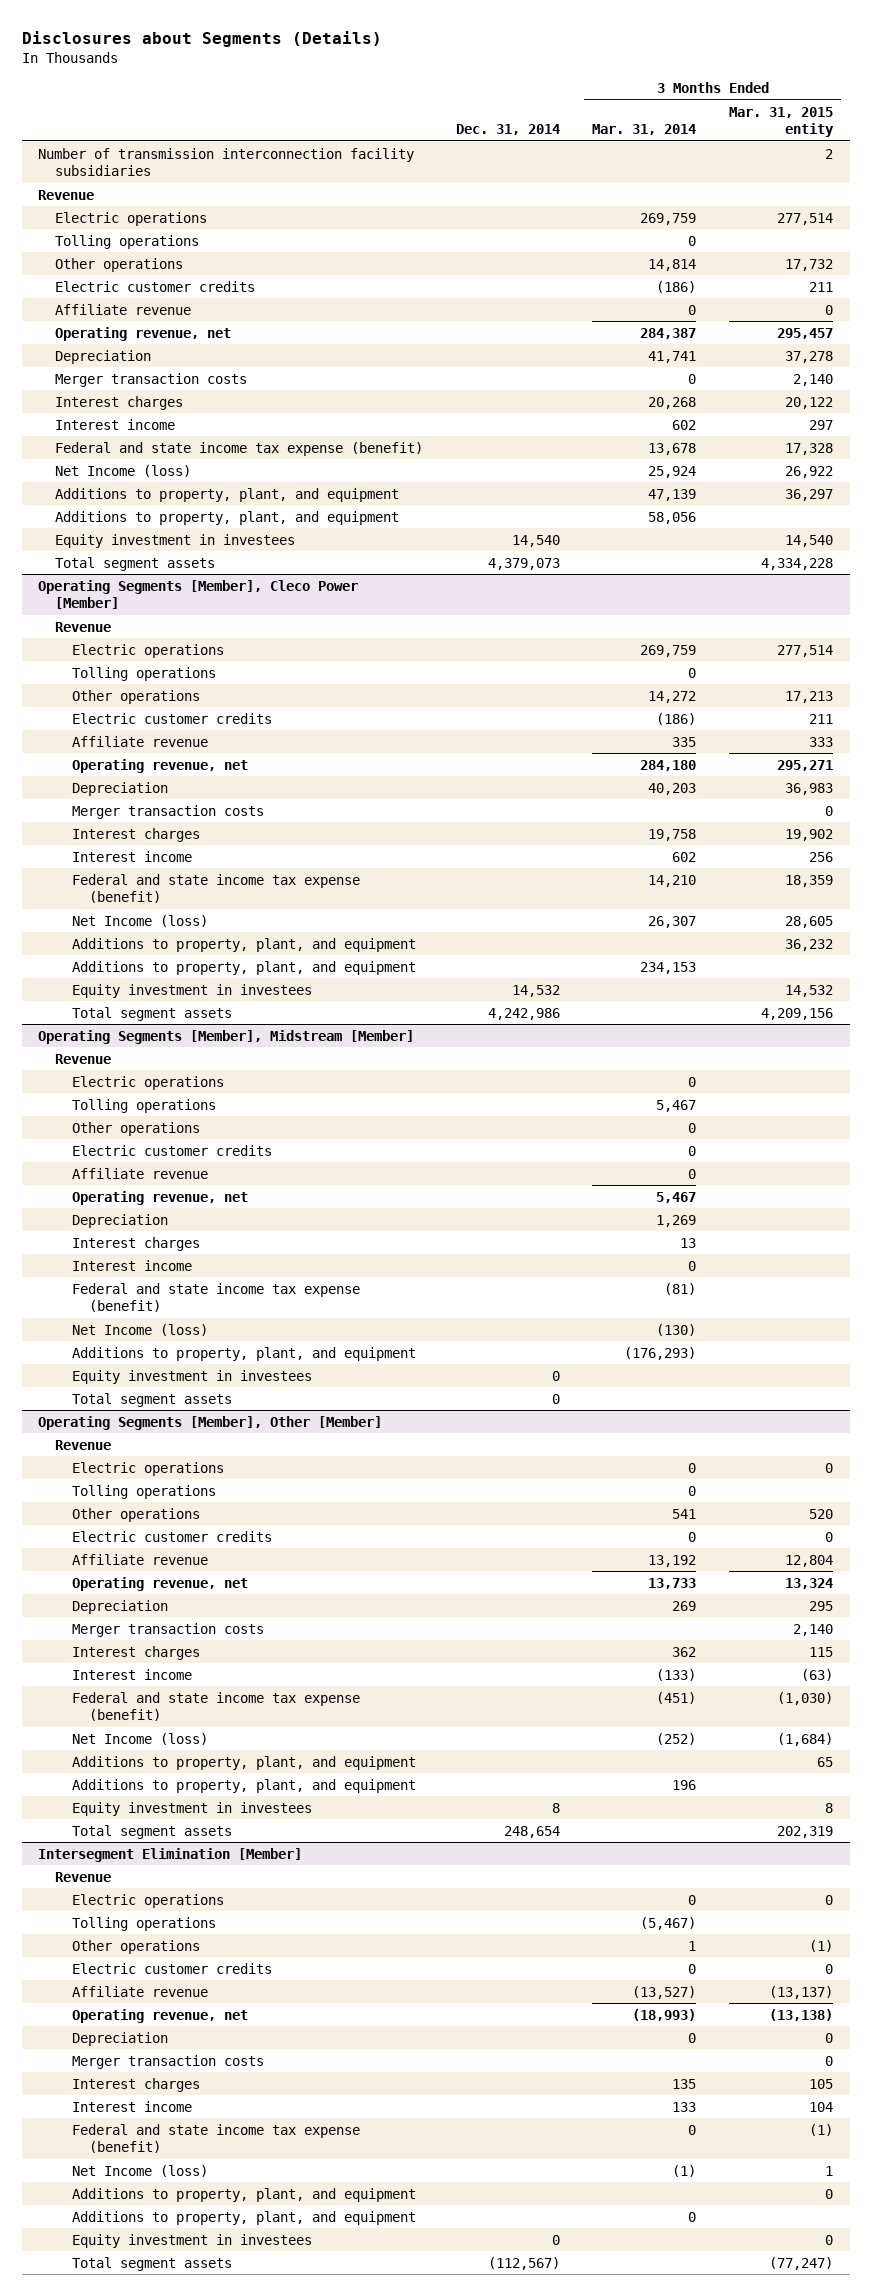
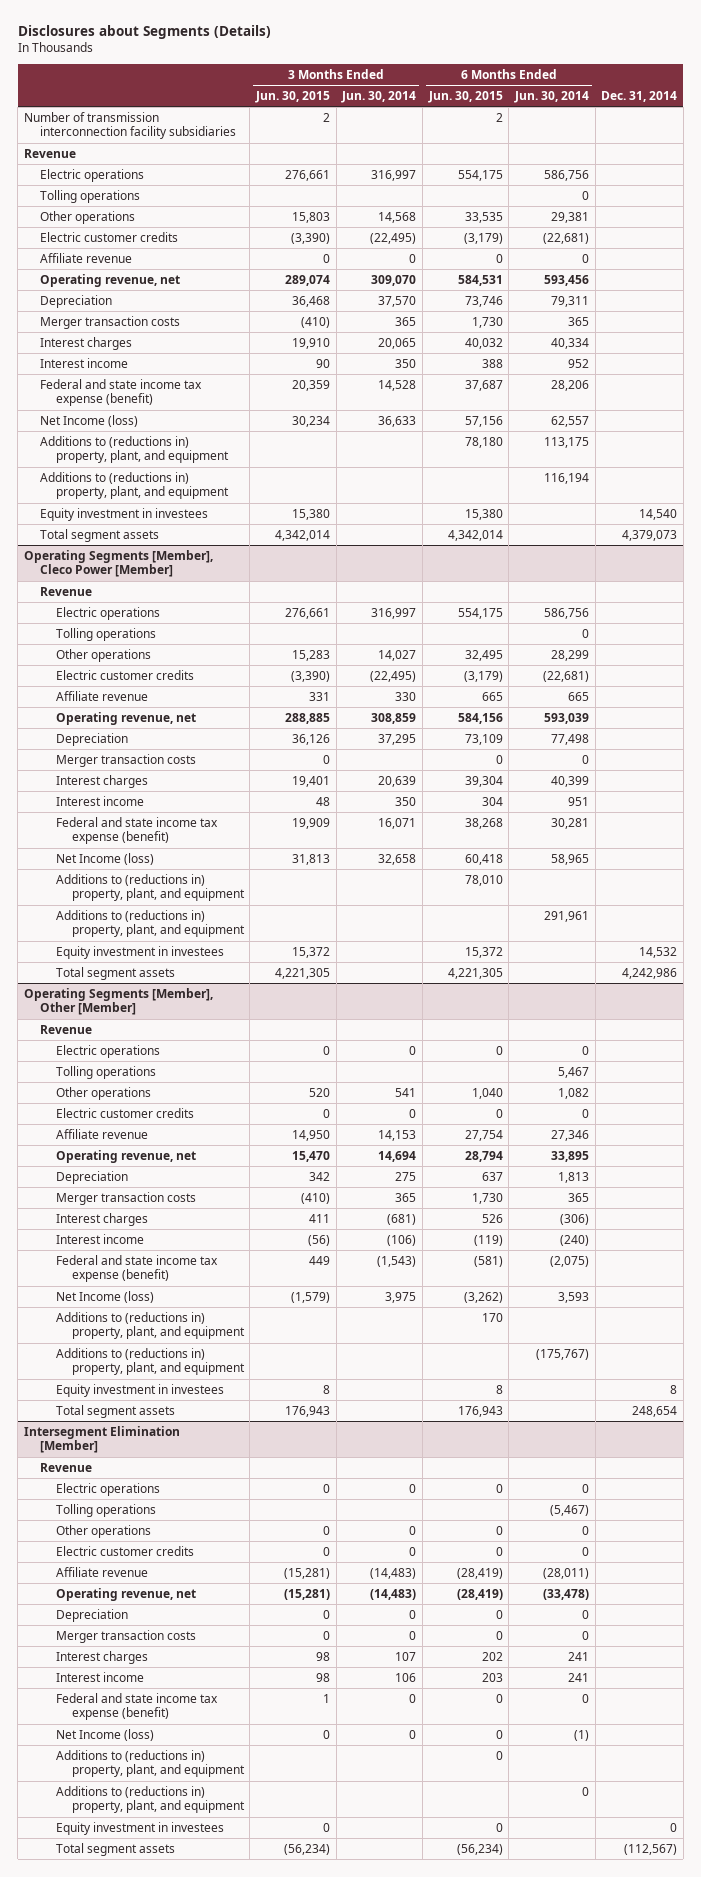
- | Dec. 31, 2014 | 3 Months Ended Mar. 31, 2014 | 3 Months Ended Mar. 31, 2015 entity
+ | 3 Months Ended Jun. 30, 2015 | 3 Months Ended Jun. 30, 2014 | 6 Months Ended Jun. 30, 2015 | 6 Months Ended Jun. 30, 2014 | Dec. 31, 2014
- Additions to property, plant, and equipment | | 47,139 | 36,297
- Additions to property, plant, and equipment | | 58,056 |
+ Additions to (reductions in) property, plant, and equipment | | | 78,180 | 113,175 |
+ Additions to (reductions in) property, plant, and equipment | | | | 116,194 |
@ Operating Segments [Member], Cleco Power [Member]
- Additions to property, plant, and equipment | | | 36,232
- Additions to property, plant, and equipment | | 234,153 |
+ Additions to (reductions in) property, plant, and equipment | | | 78,010 | |
+ Additions to (reductions in) property, plant, and equipment | | | | 291,961 |
- Operating Segments [Member], Midstream [Member]
- Revenue
- Electric operations | | 0 |
- Tolling operations | | 5,467 |
- Other operations | | 0 |
- Electric customer credits | | 0 |
- Affiliate revenue | | 0 |
- Operating revenue, net | | 5,467 |
- Depreciation | | 1,269 |
- Interest charges | | 13 |
- Interest income | | 0 |
- Federal and state income tax expense (benefit) | | (81) |
- Net Income (loss) | | (130) |
- Additions to property, plant, and equipment | | (176,293) |
- Equity investment in investees | 0 | |
- Total segment assets | 0 | |
@ Operating Segments [Member], Other [Member]
- Additions to property, plant, and equipment | | | 65
- Additions to property, plant, and equipment | | 196 |
+ Additions to (reductions in) property, plant, and equipment | | | 170 | |
+ Additions to (reductions in) property, plant, and equipment | | | | (175,767) |
@ Intersegment Elimination [Member]
- Additions to property, plant, and equipment | | | 0
- Additions to property, plant, and equipment | | 0 |
+ Additions to (reductions in) property, plant, and equipment | | | 0 | |
+ Additions to (reductions in) property, plant, and equipment | | | | 0 |

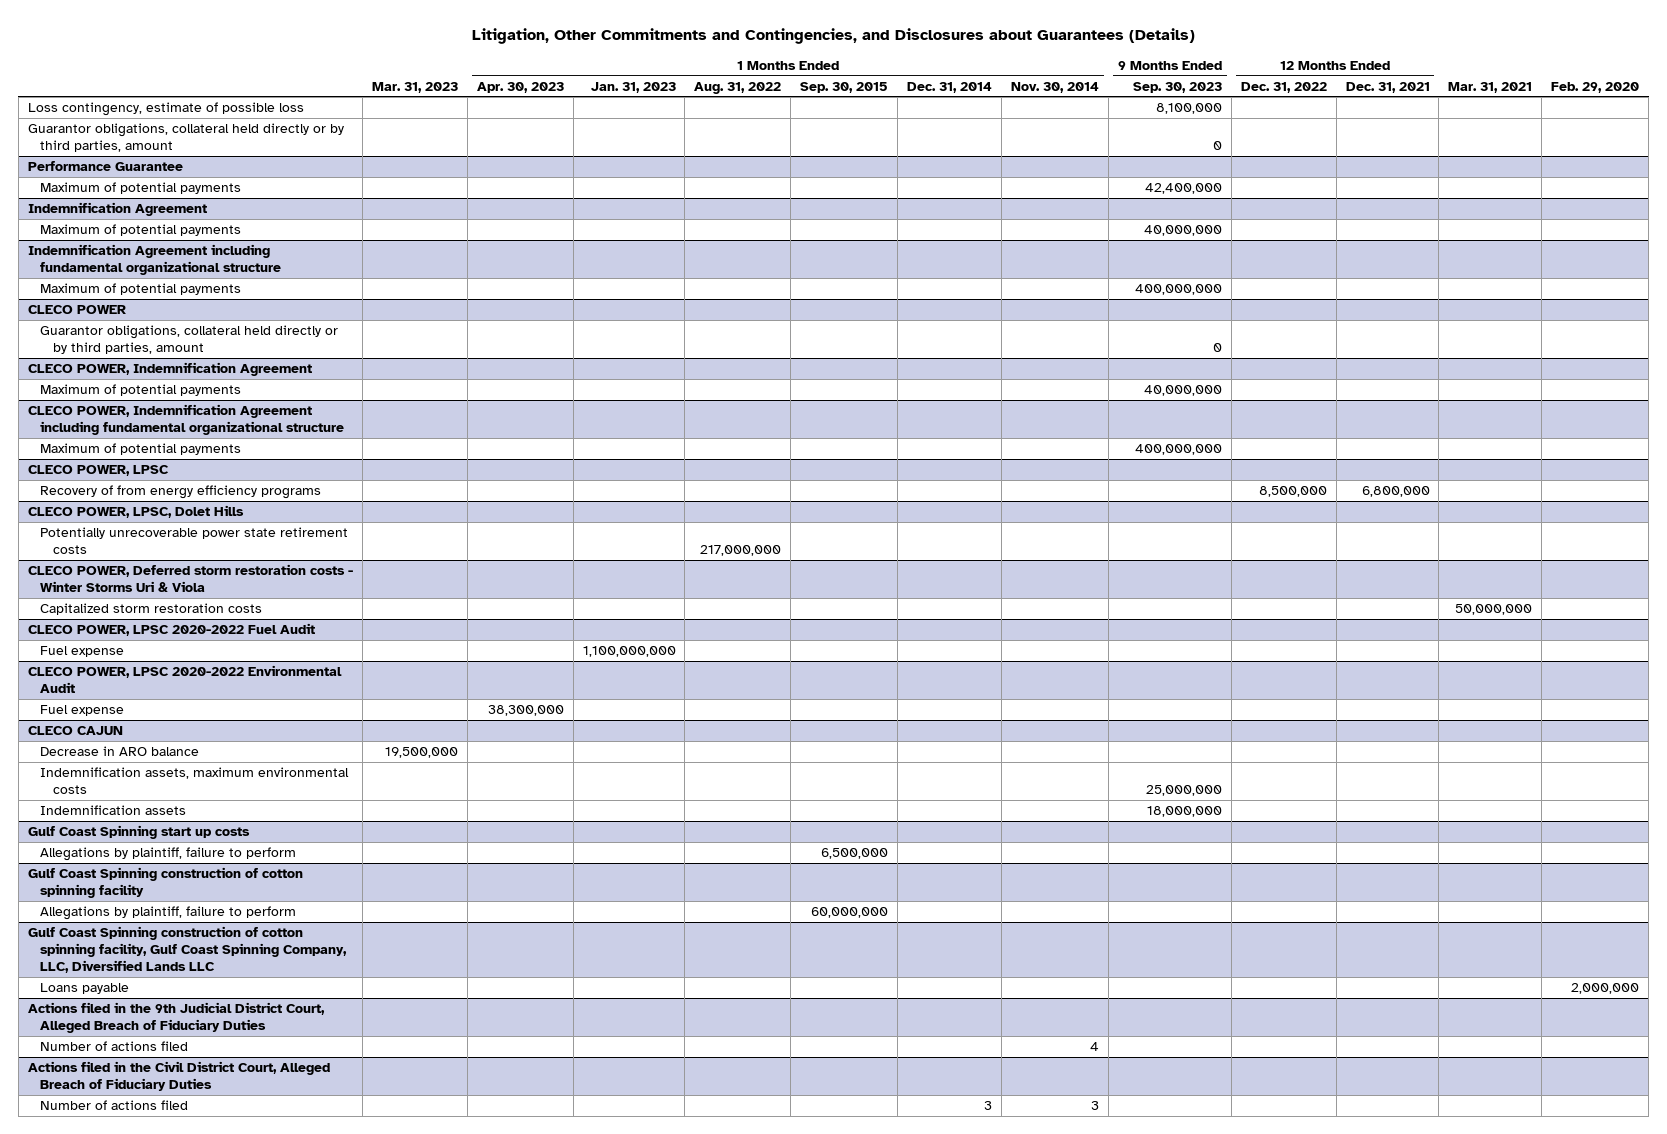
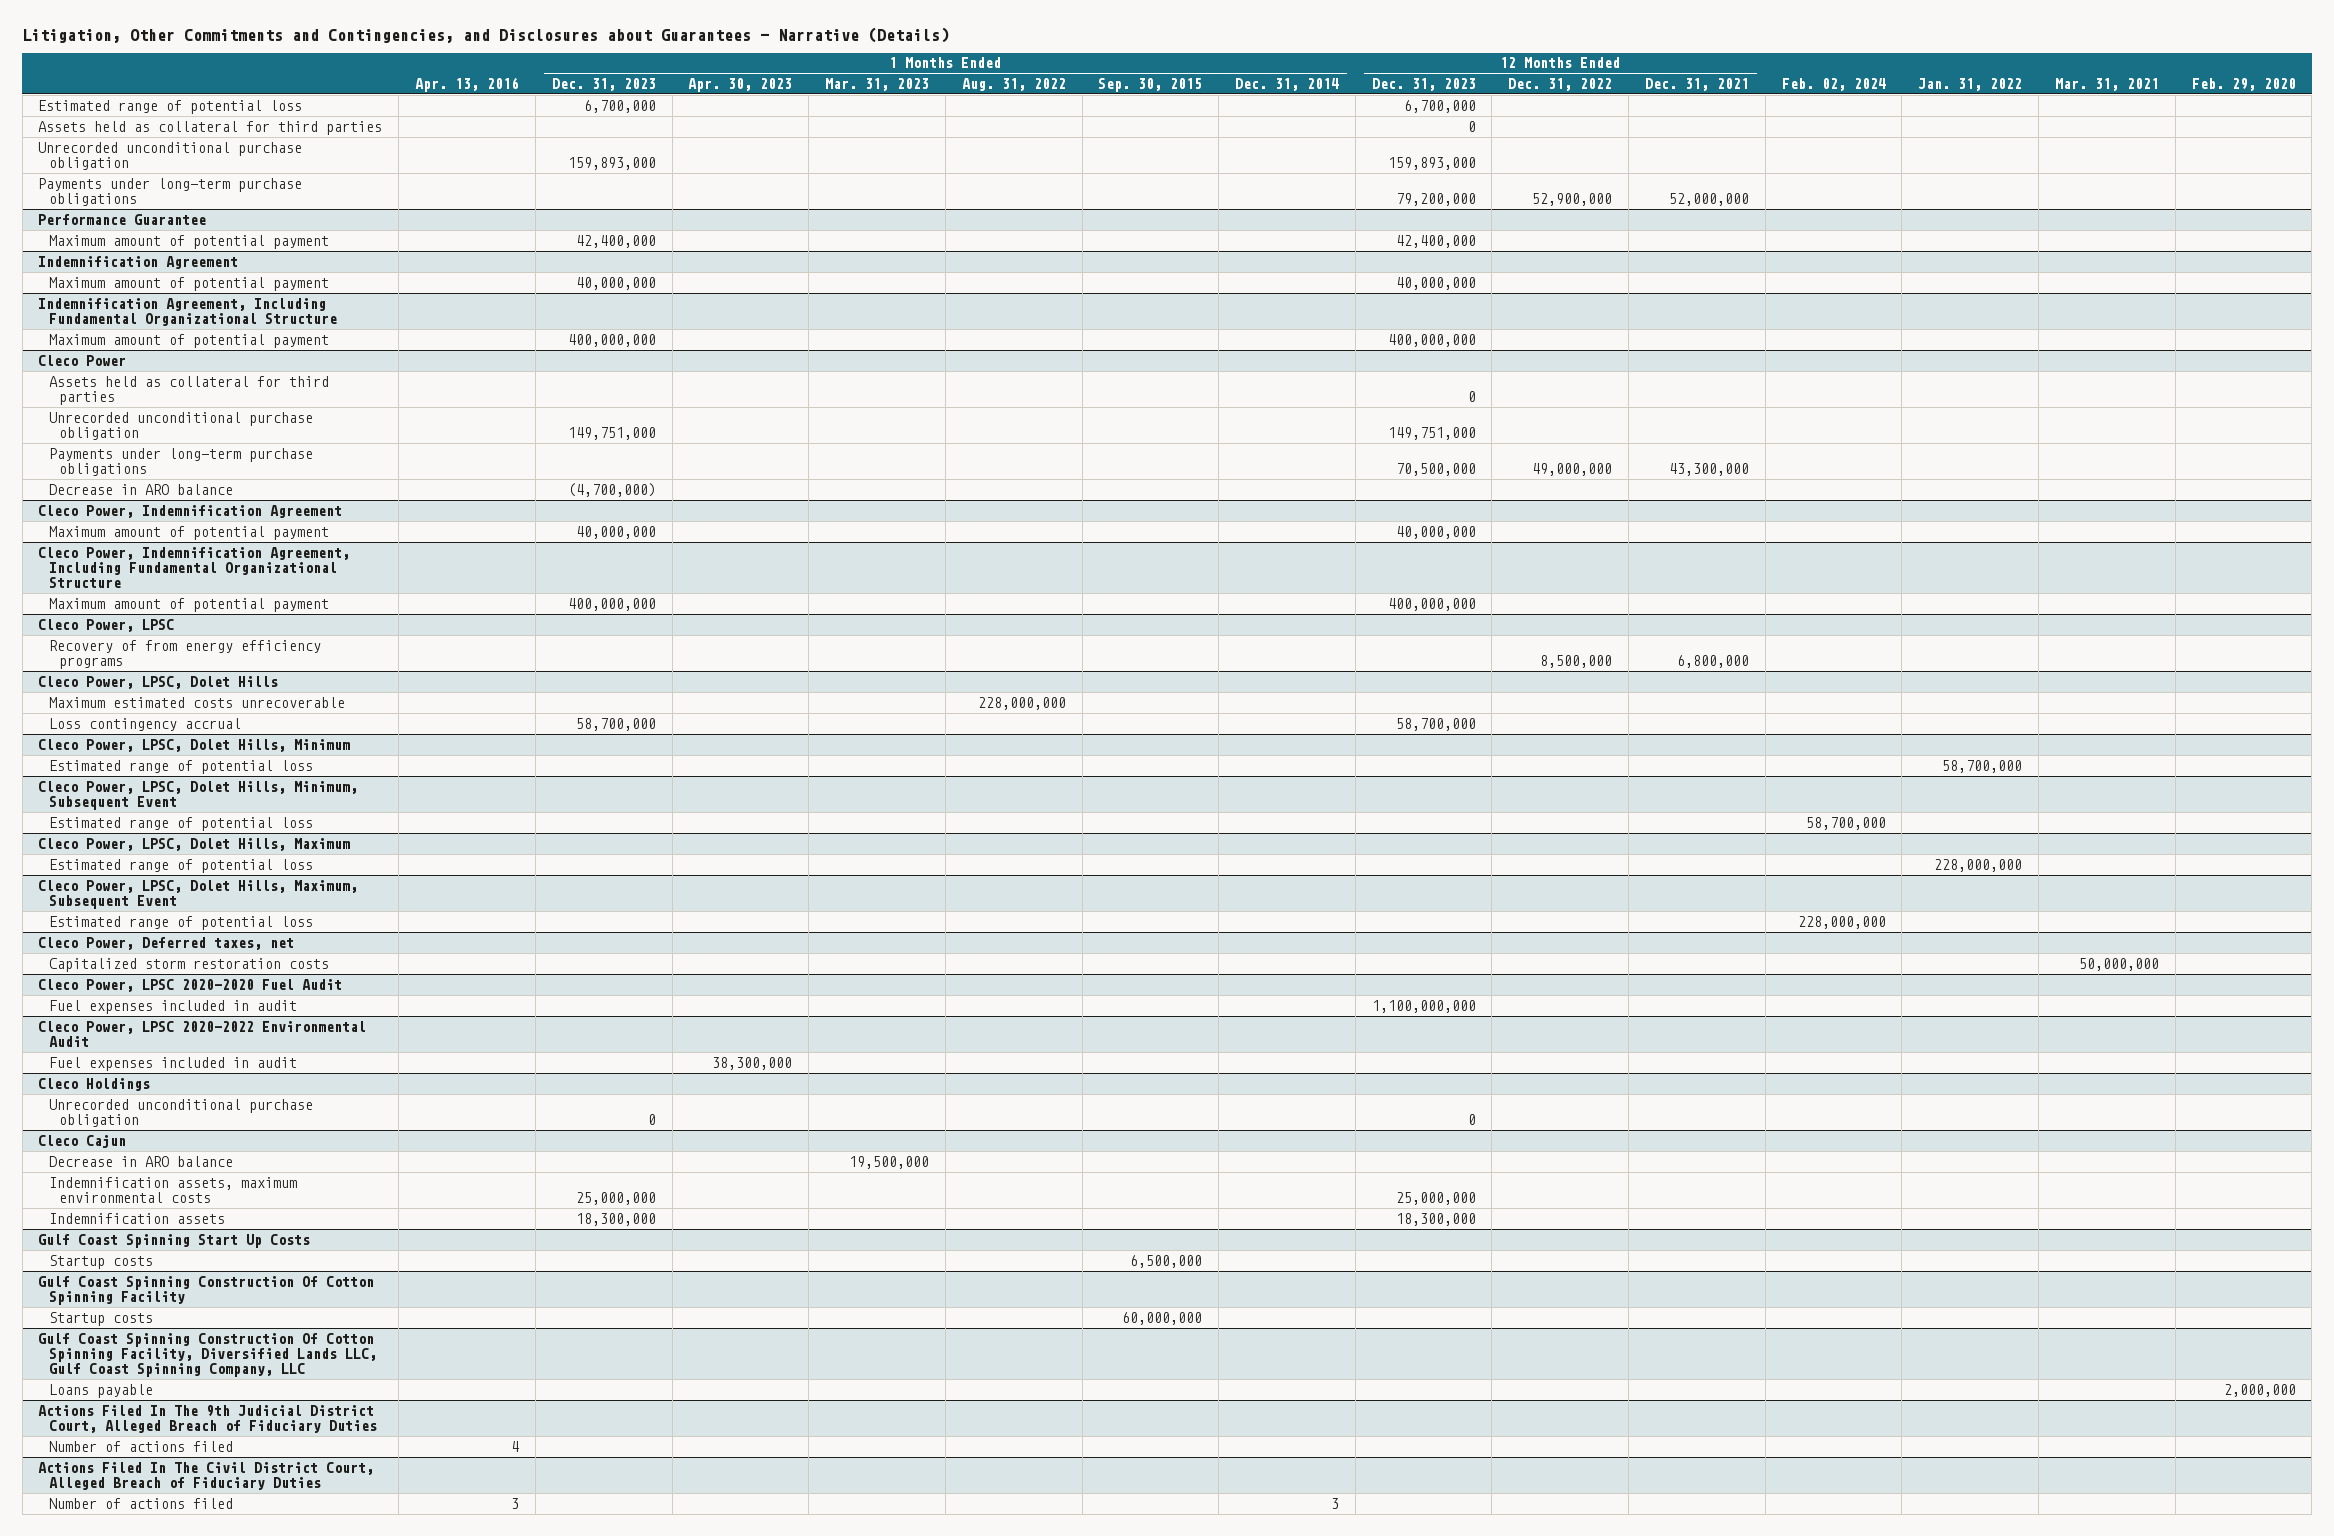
- Litigation, Other Commitments and Contingencies, and Disclosures about Guarantees (Details)
+ Litigation, Other Commitments and Contingencies, and Disclosures about Guarantees - Narrative (Details)
- | Mar. 31, 2023 | 1 Months Ended Apr. 30, 2023 | 1 Months Ended Jan. 31, 2023 | 1 Months Ended Aug. 31, 2022 | 1 Months Ended Sep. 30, 2015 | 1 Months Ended Dec. 31, 2014 | 1 Months Ended Nov. 30, 2014 | 9 Months Ended Sep. 30, 2023 | 12 Months Ended Dec. 31, 2022 | 12 Months Ended Dec. 31, 2021 | Mar. 31, 2021 | Feb. 29, 2020
+ | Apr. 13, 2016 | 1 Months Ended Dec. 31, 2023 | 1 Months Ended Apr. 30, 2023 | 1 Months Ended Mar. 31, 2023 | 1 Months Ended Aug. 31, 2022 | 1 Months Ended Sep. 30, 2015 | 1 Months Ended Dec. 31, 2014 | 12 Months Ended Dec. 31, 2023 | 12 Months Ended Dec. 31, 2022 | 12 Months Ended Dec. 31, 2021 | Feb. 02, 2024 | Jan. 31, 2022 | Mar. 31, 2021 | Feb. 29, 2020
- Loss contingency, estimate of possible loss | | | | | | | | 8,100,000 | | | |
- Guarantor obligations, collateral held directly or by third parties, amount | | | | | | | | 0 | | | |
+ Estimated range of potential loss | | 6,700,000 | | | | | | 6,700,000 | | | | | |
+ Assets held as collateral for third parties | | | | | | | | 0 | | | | | |
+ Unrecorded unconditional purchase obligation | | 159,893,000 | | | | | | 159,893,000 | | | | | |
+ Payments under long-term purchase obligations | | | | | | | | 79,200,000 | 52,900,000 | 52,000,000 | | | |
@ Performance Guarantee
- Maximum of potential payments | | | | | | | | 42,400,000 | | | |
+ Maximum amount of potential payment | | 42,400,000 | | | | | | 42,400,000 | | | | | |
@ Indemnification Agreement
- Maximum of potential payments | | | | | | | | 40,000,000 | | | |
- Indemnification Agreement including fundamental organizational structure
- Maximum of potential payments | | | | | | | | 400,000,000 | | | |
- CLECO POWER
- Guarantor obligations, collateral held directly or by third parties, amount | | | | | | | | 0 | | | |
- CLECO POWER, Indemnification Agreement
- Maximum of potential payments | | | | | | | | 40,000,000 | | | |
- CLECO POWER, Indemnification Agreement including fundamental organizational structure
- Maximum of potential payments | | | | | | | | 400,000,000 | | | |
- CLECO POWER, LPSC
@ Indemnification Agreement
+ Maximum amount of potential payment | | 40,000,000 | | | | | | 40,000,000 | | | | | |
+ Indemnification Agreement, Including Fundamental Organizational Structure
+ Maximum amount of potential payment | | 400,000,000 | | | | | | 400,000,000 | | | | | |
+ Cleco Power
+ Assets held as collateral for third parties | | | | | | | | 0 | | | | | |
+ Unrecorded unconditional purchase obligation | | 149,751,000 | | | | | | 149,751,000 | | | | | |
+ Payments under long-term purchase obligations | | | | | | | | 70,500,000 | 49,000,000 | 43,300,000 | | | |
+ Decrease in ARO balance | | (4,700,000) | | | | | | | | | | | |
+ Cleco Power, Indemnification Agreement
+ Maximum amount of potential payment | | 40,000,000 | | | | | | 40,000,000 | | | | | |
+ Cleco Power, Indemnification Agreement, Including Fundamental Organizational Structure
+ Maximum amount of potential payment | | 400,000,000 | | | | | | 400,000,000 | | | | | |
+ Cleco Power, LPSC
- CLECO POWER, LPSC, Dolet Hills
- Potentially unrecoverable power state retirement costs | | | | 217,000,000 | | | | | | | |
- CLECO POWER, Deferred storm restoration costs - Winter Storms Uri & Viola
+ Cleco Power, LPSC, Dolet Hills
+ Maximum estimated costs unrecoverable | | | | | 228,000,000 | | | | | | | | |
+ Loss contingency accrual | | 58,700,000 | | | | | | 58,700,000 | | | | | |
+ Cleco Power, LPSC, Dolet Hills, Minimum
+ Estimated range of potential loss | | | | | | | | | | | | 58,700,000 | |
+ Cleco Power, LPSC, Dolet Hills, Minimum, Subsequent Event
+ Estimated range of potential loss | | | | | | | | | | | 58,700,000 | | |
+ Cleco Power, LPSC, Dolet Hills, Maximum
+ Estimated range of potential loss | | | | | | | | | | | | 228,000,000 | |
+ Cleco Power, LPSC, Dolet Hills, Maximum, Subsequent Event
+ Estimated range of potential loss | | | | | | | | | | | 228,000,000 | | |
+ Cleco Power, Deferred taxes, net
- CLECO POWER, LPSC 2020-2022 Fuel Audit
- Fuel expense | | | 1,100,000,000 | | | | | | | | |
- CLECO POWER, LPSC 2020-2022 Environmental Audit
- Fuel expense | | 38,300,000 | | | | | | | | | |
- CLECO CAJUN
+ Cleco Power, LPSC 2020-2020 Fuel Audit
+ Fuel expenses included in audit | | | | | | | | 1,100,000,000 | | | | | |
+ Cleco Power, LPSC 2020-2022 Environmental Audit
+ Fuel expenses included in audit | | | 38,300,000 | | | | | | | | | | |
+ Cleco Holdings
+ Unrecorded unconditional purchase obligation | | 0 | | | | | | 0 | | | | | |
+ Cleco Cajun
- Gulf Coast Spinning start up costs
- Allegations by plaintiff, failure to perform | | | | | 6,500,000 | | | | | | |
- Gulf Coast Spinning construction of cotton spinning facility
- Allegations by plaintiff, failure to perform | | | | | 60,000,000 | | | | | | |
- Gulf Coast Spinning construction of cotton spinning facility, Gulf Coast Spinning Company, LLC, Diversified Lands LLC
+ Gulf Coast Spinning Start Up Costs
+ Startup costs | | | | | | 6,500,000 | | | | | | | |
+ Gulf Coast Spinning Construction Of Cotton Spinning Facility
+ Startup costs | | | | | | 60,000,000 | | | | | | | |
+ Gulf Coast Spinning Construction Of Cotton Spinning Facility, Diversified Lands LLC, Gulf Coast Spinning Company, LLC
- Actions filed in the 9th Judicial District Court, Alleged Breach of Fiduciary Duties
+ Actions Filed In The 9th Judicial District Court, Alleged Breach of Fiduciary Duties
- Actions filed in the Civil District Court, Alleged Breach of Fiduciary Duties
+ Actions Filed In The Civil District Court, Alleged Breach of Fiduciary Duties

